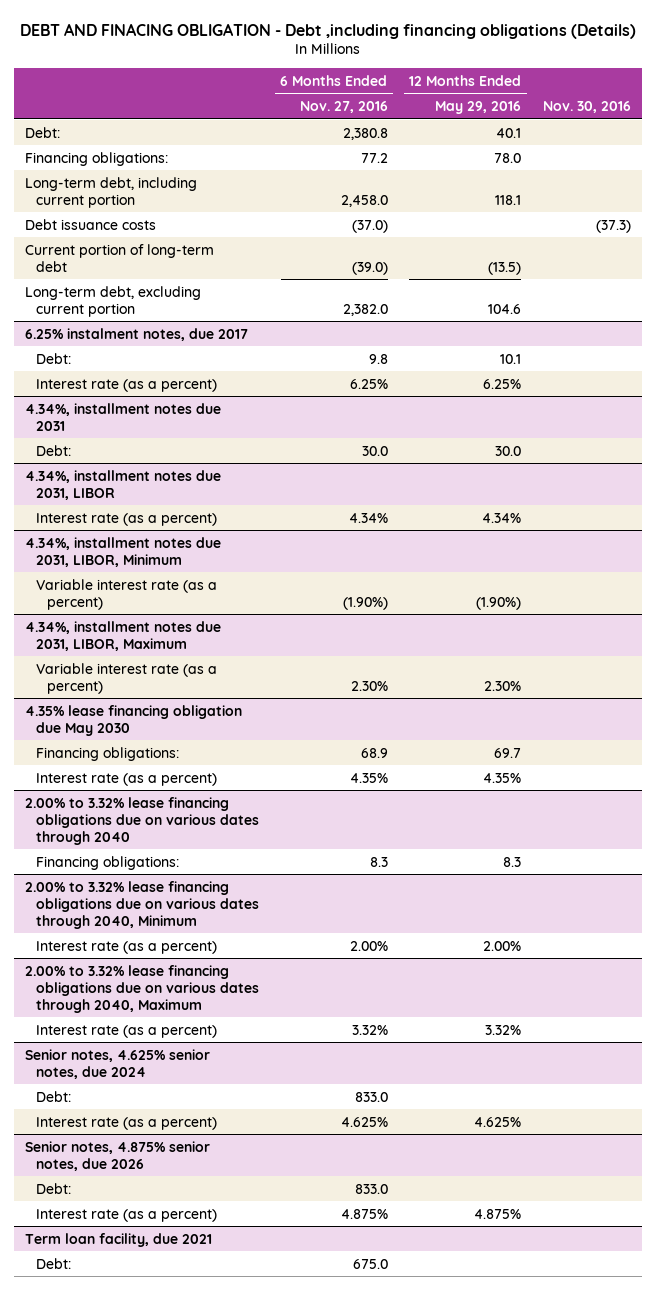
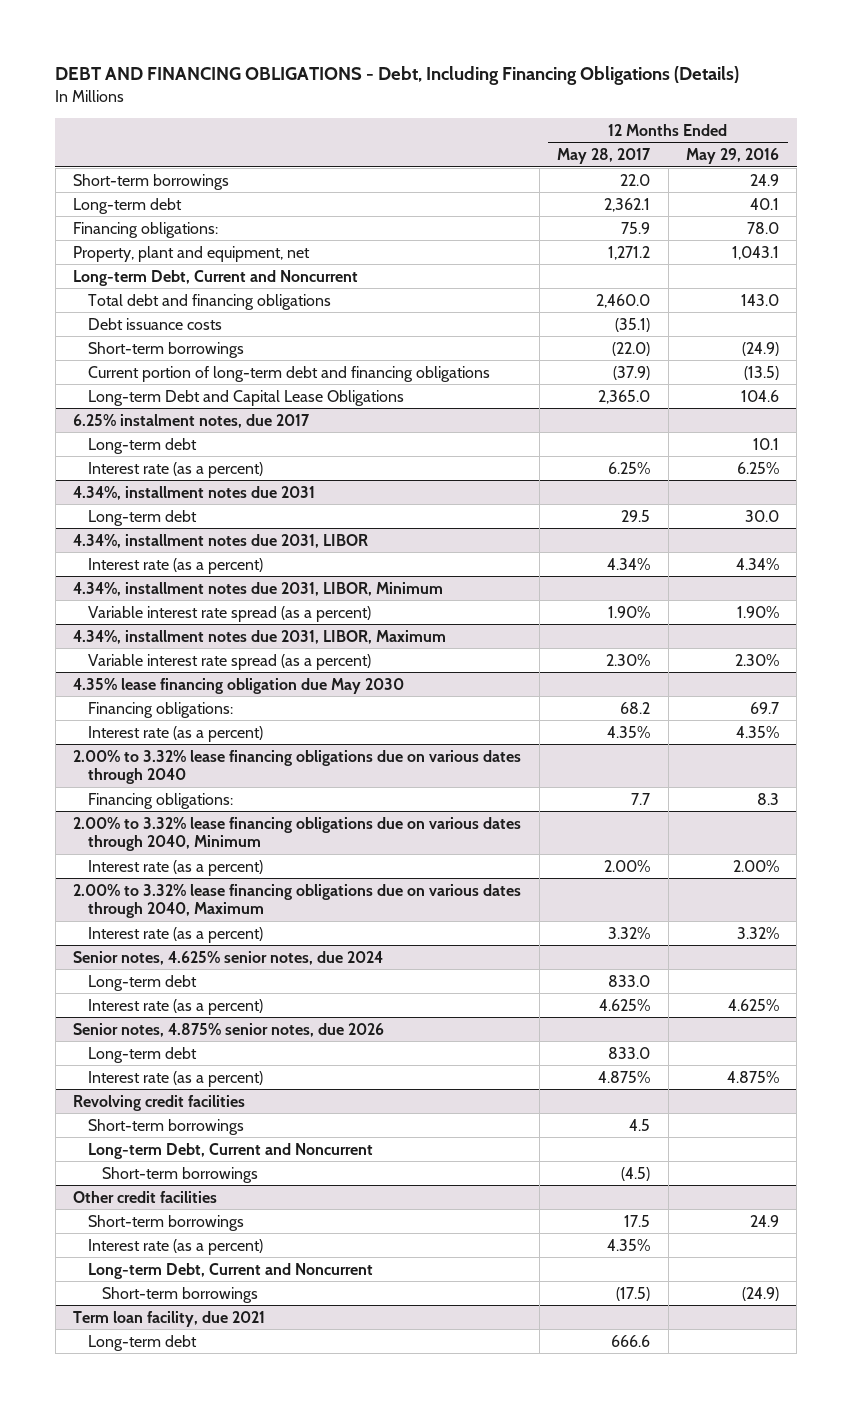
- DEBT AND FINACING OBLIGATION - Debt ,including financing obligations (Details)
+ DEBT AND FINANCING OBLIGATIONS - Debt, Including Financing Obligations (Details)
- | 6 Months Ended Nov. 27, 2016 | 12 Months Ended May 29, 2016 | Nov. 30, 2016
+ | 12 Months Ended May 28, 2017 | 12 Months Ended May 29, 2016
- Debt: | 2,380.8 | 40.1 |
+ Short-term borrowings | 22.0 | 24.9
+ Long-term debt | 2,362.1 | 40.1
- Long-term debt, including current portion | 2,458.0 | 118.1 |
+ Property, plant and equipment, net | 1,271.2 | 1,043.1
+ Long-term Debt, Current and Noncurrent
+ Total debt and financing obligations | 2,460.0 | 143.0
- Current portion of long-term debt | (39.0) | (13.5) |
- Long-term debt, excluding current portion | 2,382.0 | 104.6 |
+ Short-term borrowings | (22.0) | (24.9)
+ Current portion of long-term debt and financing obligations | (37.9) | (13.5)
+ Long-term Debt and Capital Lease Obligations | 2,365.0 | 104.6
@ 6.25% instalment notes, due 2017
- Debt: | 9.8 | 10.1 |
+ Long-term debt | | 10.1
@ 4.34%, installment notes due 2031
- Debt: | 30.0 | 30.0 |
+ Long-term debt | 29.5 | 30.0
@ 4.34%, installment notes due 2031, LIBOR, Minimum
- Variable interest rate (as a percent) | (1.90%) | (1.90%) |
+ Variable interest rate spread (as a percent) | 1.90% | 1.90%
@ 4.34%, installment notes due 2031, LIBOR, Maximum
- Variable interest rate (as a percent) | 2.30% | 2.30% |
+ Variable interest rate spread (as a percent) | 2.30% | 2.30%
@ Senior notes, 4.625% senior notes, due 2024
- Debt: | 833.0 | |
+ Long-term debt | 833.0 |
@ Senior notes, 4.875% senior notes, due 2026
- Debt: | 833.0 | |
+ Long-term debt | 833.0 |
+ Revolving credit facilities
+ Short-term borrowings | 4.5 |
+ Long-term Debt, Current and Noncurrent
+ Short-term borrowings | (4.5) |
+ Other credit facilities
+ Short-term borrowings | 17.5 | 24.9
+ Interest rate (as a percent) | 4.35% |
+ Long-term Debt, Current and Noncurrent
+ Short-term borrowings | (17.5) | (24.9)
@ Term loan facility, due 2021
- Debt: | 675.0 | |
+ Long-term debt | 666.6 |

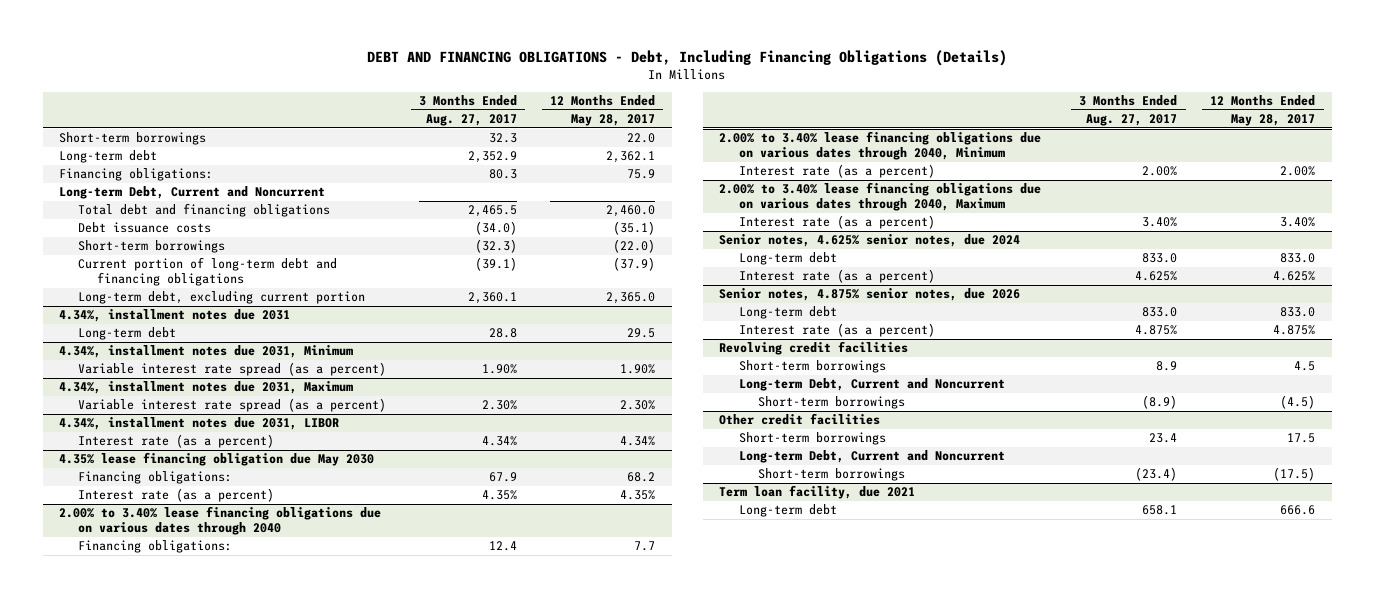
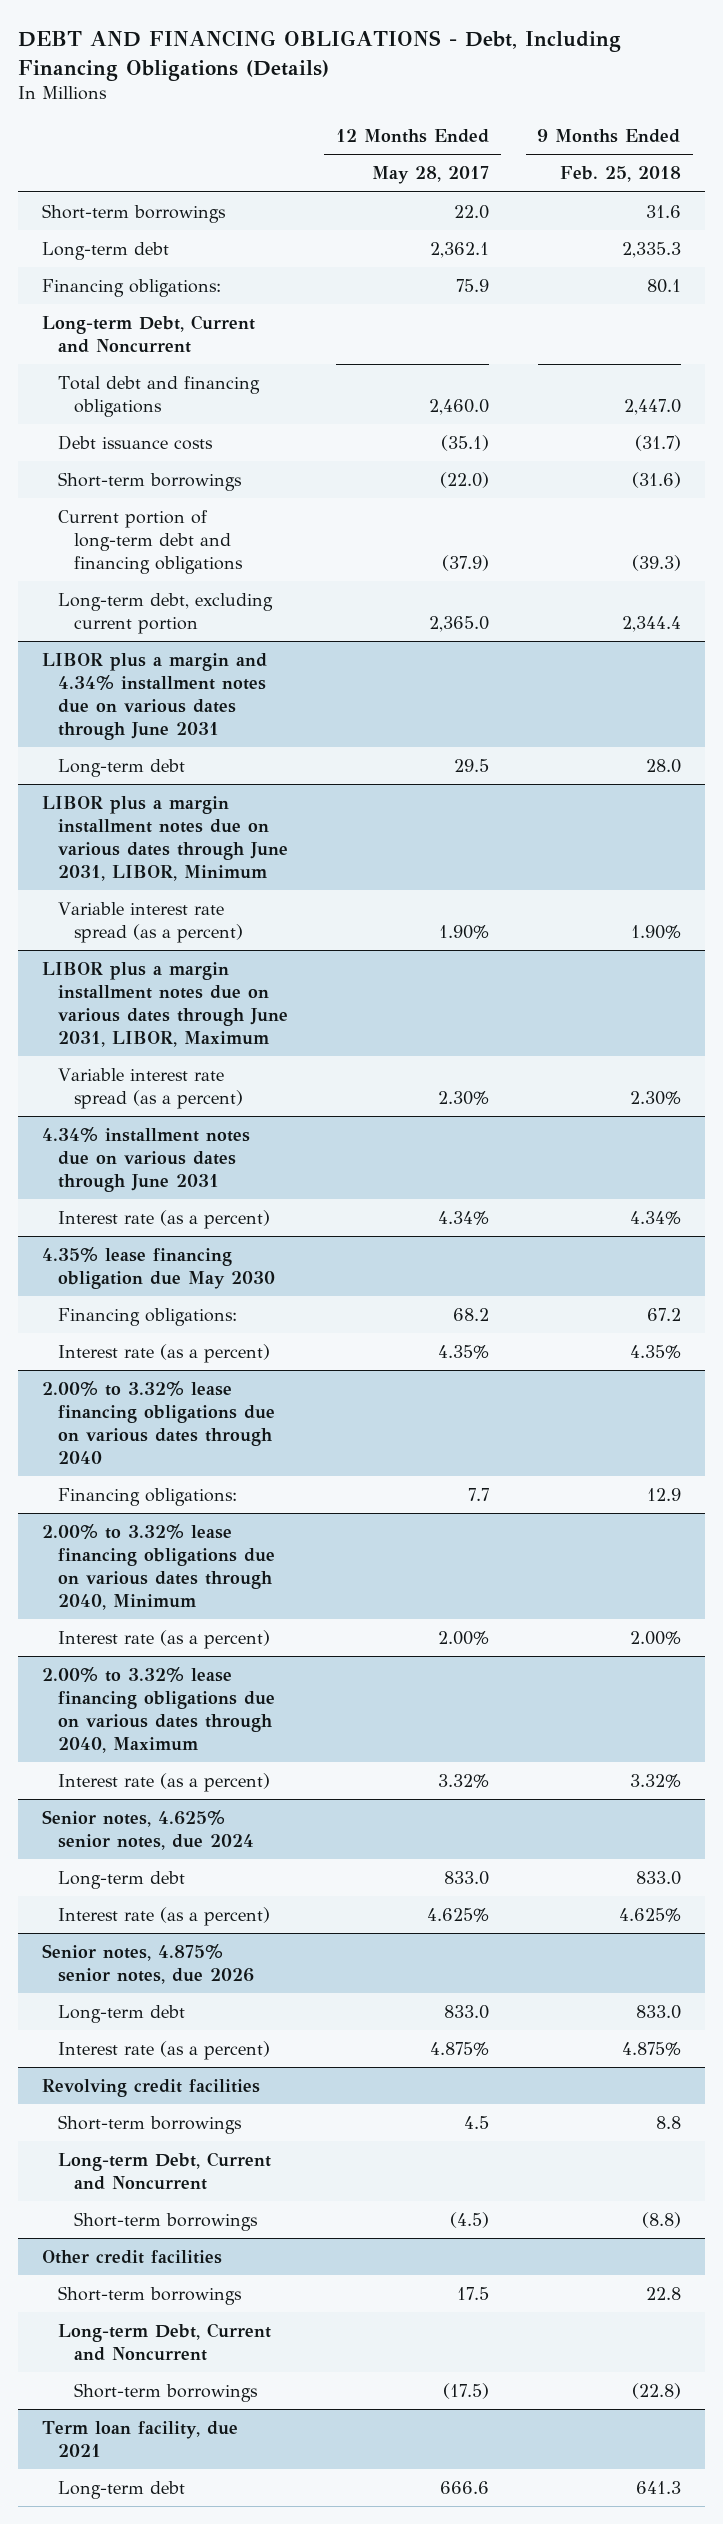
- | 3 Months Ended Aug. 27, 2017 | 12 Months Ended May 28, 2017
+ | 12 Months Ended May 28, 2017 | 9 Months Ended Feb. 25, 2018
- 4.34%, installment notes due 2031
+ LIBOR plus a margin and 4.34% installment notes due on various dates through June 2031
- 4.34%, installment notes due 2031, Minimum
+ LIBOR plus a margin installment notes due on various dates through June 2031, LIBOR, Minimum
- 4.34%, installment notes due 2031, Maximum
+ LIBOR plus a margin installment notes due on various dates through June 2031, LIBOR, Maximum
- 4.34%, installment notes due 2031, LIBOR
+ 4.34% installment notes due on various dates through June 2031
- 2.00% to 3.40% lease financing obligations due on various dates through 2040
+ 2.00% to 3.32% lease financing obligations due on various dates through 2040
- 2.00% to 3.40% lease financing obligations due on various dates through 2040, Minimum
+ 2.00% to 3.32% lease financing obligations due on various dates through 2040, Minimum
- 2.00% to 3.40% lease financing obligations due on various dates through 2040, Maximum
- Interest rate (as a percent) | 3.40% | 3.40%
+ 2.00% to 3.32% lease financing obligations due on various dates through 2040, Maximum
+ Interest rate (as a percent) | 3.32% | 3.32%

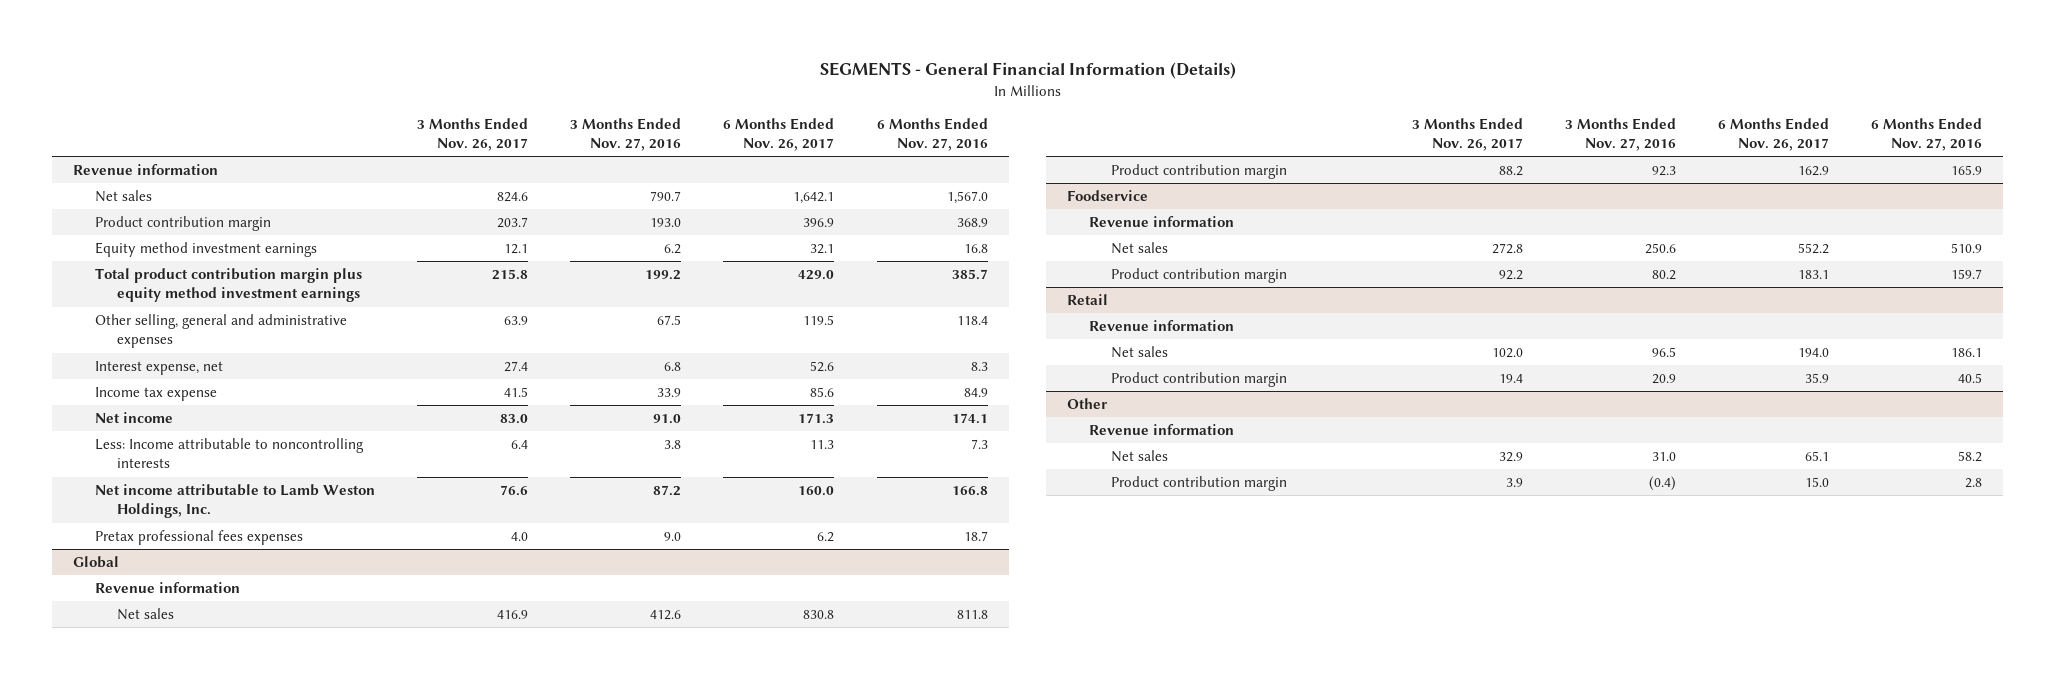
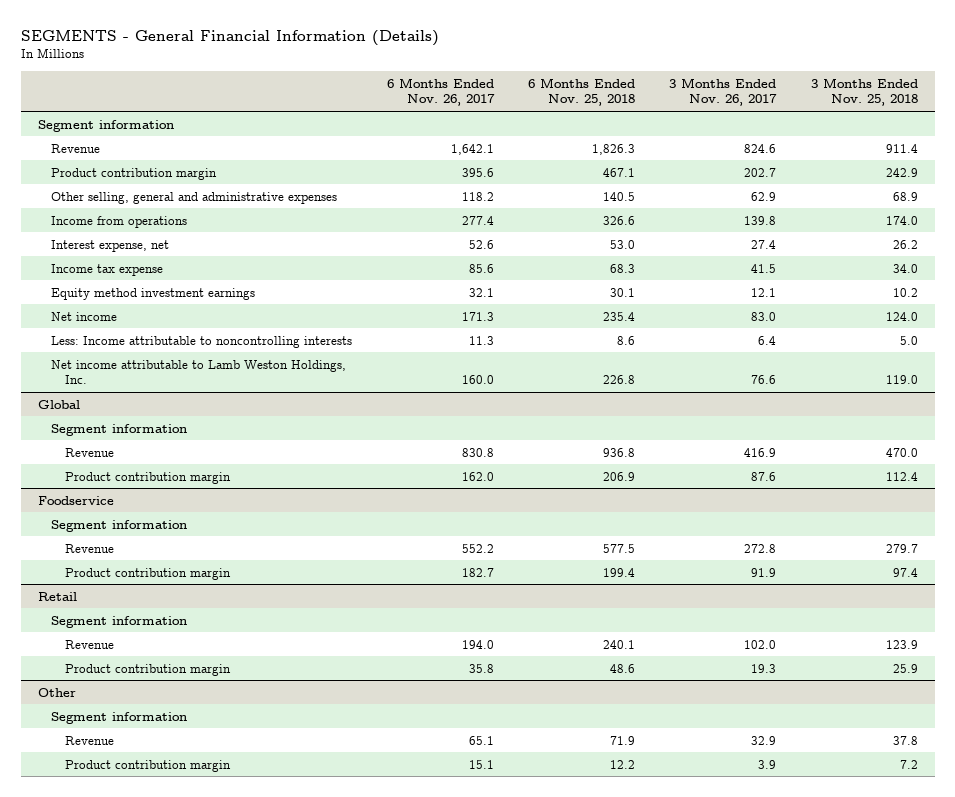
- | 3 Months Ended Nov. 26, 2017 | 3 Months Ended Nov. 27, 2016 | 6 Months Ended Nov. 26, 2017 | 6 Months Ended Nov. 27, 2016
+ | 6 Months Ended Nov. 26, 2017 | 6 Months Ended Nov. 25, 2018 | 3 Months Ended Nov. 26, 2017 | 3 Months Ended Nov. 25, 2018
- Revenue information
- Net sales | 824.6 | 790.7 | 1,642.1 | 1,567.0
- Product contribution margin | 203.7 | 193.0 | 396.9 | 368.9
- Total product contribution margin plus equity method investment earnings | 215.8 | 199.2 | 429.0 | 385.7
- Other selling, general and administrative expenses | 63.9 | 67.5 | 119.5 | 118.4
+ Segment information
+ Revenue | 1,642.1 | 1,826.3 | 824.6 | 911.4
+ Product contribution margin | 395.6 | 467.1 | 202.7 | 242.9
+ Other selling, general and administrative expenses | 118.2 | 140.5 | 62.9 | 68.9
+ Income from operations | 277.4 | 326.6 | 139.8 | 174.0
moved down: Equity method investment earnings | 32.1 | 30.1 | 12.1 | 10.2
- Pretax professional fees expenses | 4.0 | 9.0 | 6.2 | 18.7
@ Global
- Revenue information
- Net sales | 416.9 | 412.6 | 830.8 | 811.8
- Product contribution margin | 88.2 | 92.3 | 162.9 | 165.9
+ Segment information
+ Revenue | 830.8 | 936.8 | 416.9 | 470.0
+ Product contribution margin | 162.0 | 206.9 | 87.6 | 112.4
@ Foodservice
- Revenue information
- Net sales | 272.8 | 250.6 | 552.2 | 510.9
- Product contribution margin | 92.2 | 80.2 | 183.1 | 159.7
+ Segment information
+ Revenue | 552.2 | 577.5 | 272.8 | 279.7
+ Product contribution margin | 182.7 | 199.4 | 91.9 | 97.4
@ Retail
- Revenue information
- Net sales | 102.0 | 96.5 | 194.0 | 186.1
- Product contribution margin | 19.4 | 20.9 | 35.9 | 40.5
+ Segment information
+ Revenue | 194.0 | 240.1 | 102.0 | 123.9
+ Product contribution margin | 35.8 | 48.6 | 19.3 | 25.9
@ Other
- Revenue information
- Net sales | 32.9 | 31.0 | 65.1 | 58.2
- Product contribution margin | 3.9 | (0.4) | 15.0 | 2.8
+ Segment information
+ Revenue | 65.1 | 71.9 | 32.9 | 37.8
+ Product contribution margin | 15.1 | 12.2 | 3.9 | 7.2

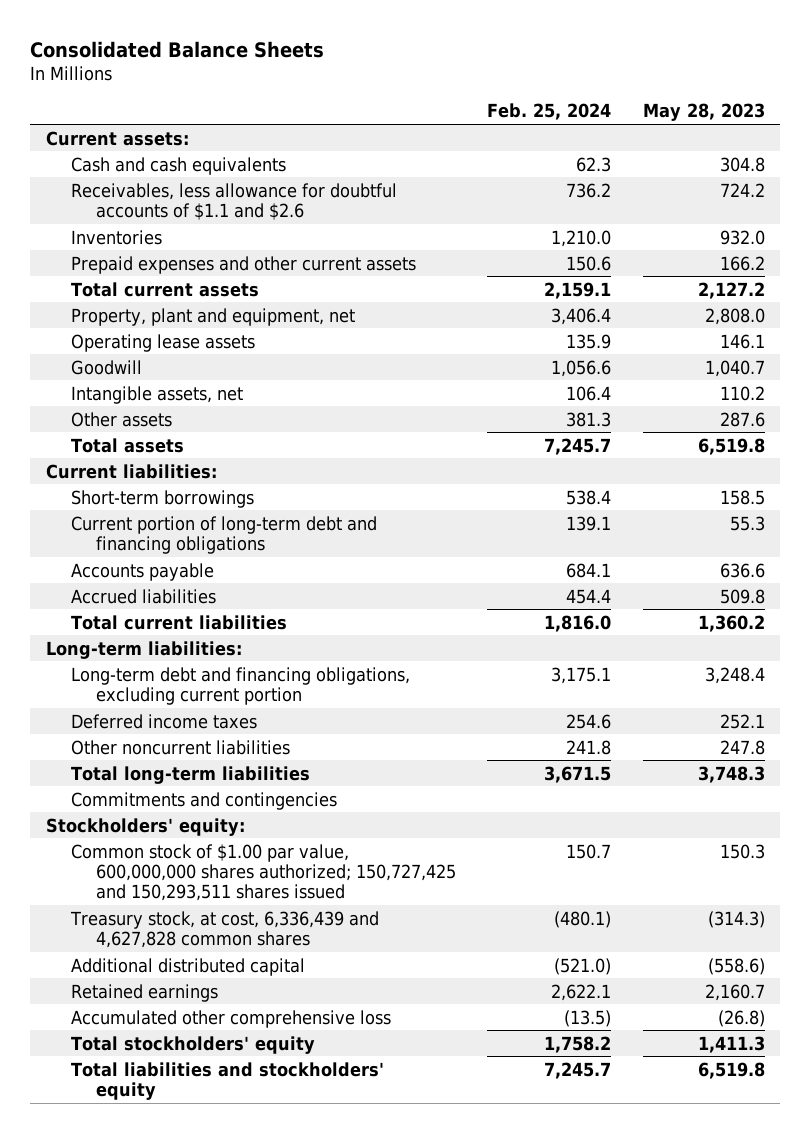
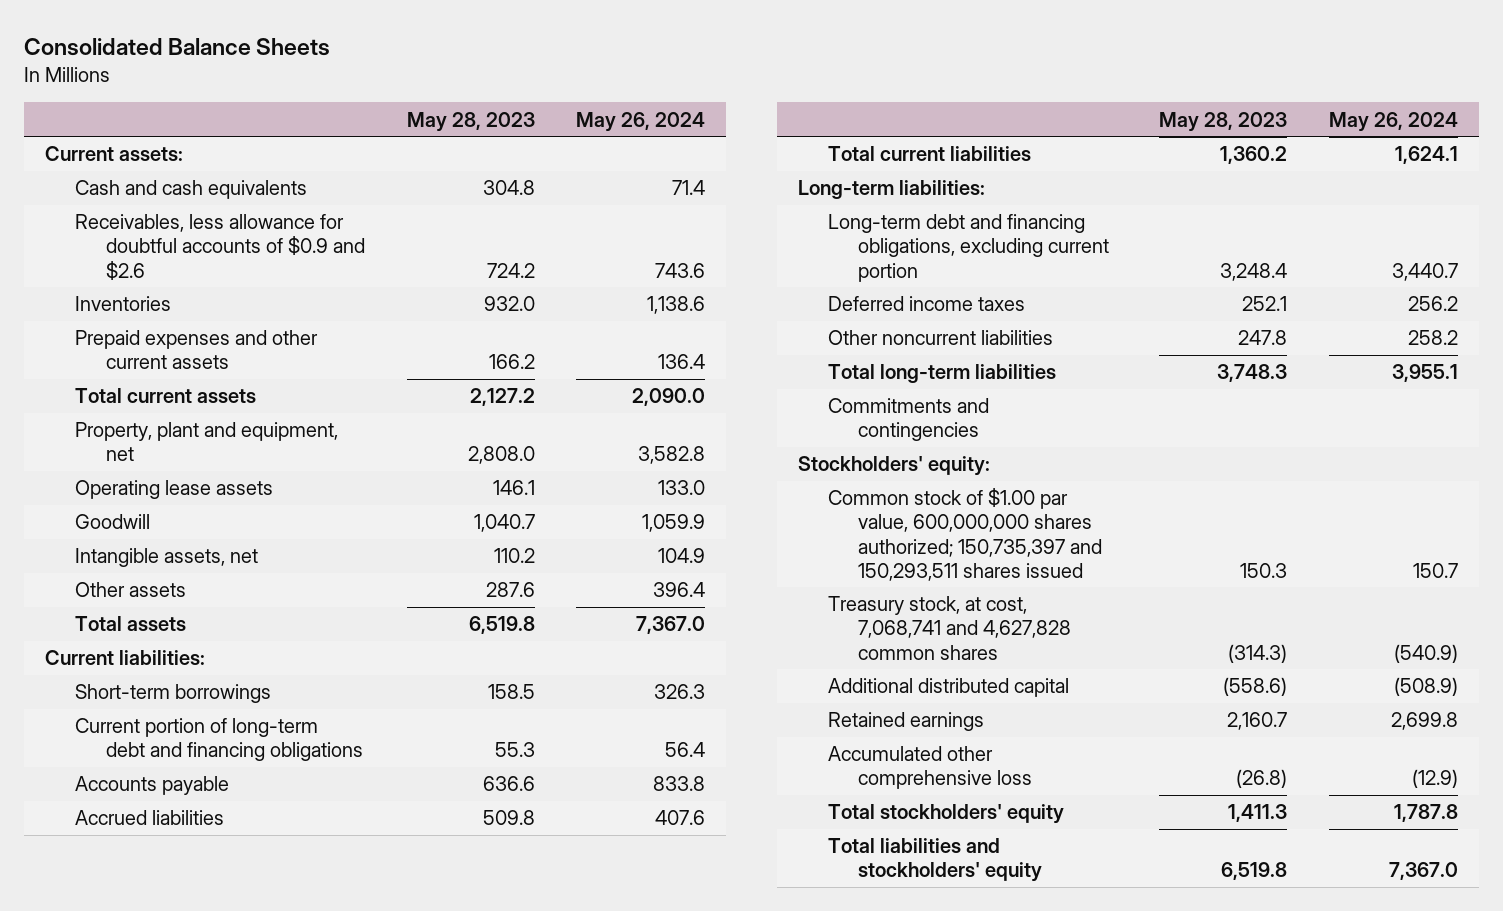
- | Feb. 25, 2024 | May 28, 2023
+ | May 28, 2023 | May 26, 2024
- Receivables, less allowance for doubtful accounts of $1.1 and $2.6 | 736.2 | 724.2
+ Receivables, less allowance for doubtful accounts of $0.9 and $2.6 | 724.2 | 743.6
- Common stock of $1.00 par value, 600,000,000 shares authorized; 150,727,425 and 150,293,511 shares issued | 150.7 | 150.3
- Treasury stock, at cost, 6,336,439 and 4,627,828 common shares | (480.1) | (314.3)
+ Common stock of $1.00 par value, 600,000,000 shares authorized; 150,735,397 and 150,293,511 shares issued | 150.3 | 150.7
+ Treasury stock, at cost, 7,068,741 and 4,627,828 common shares | (314.3) | (540.9)

